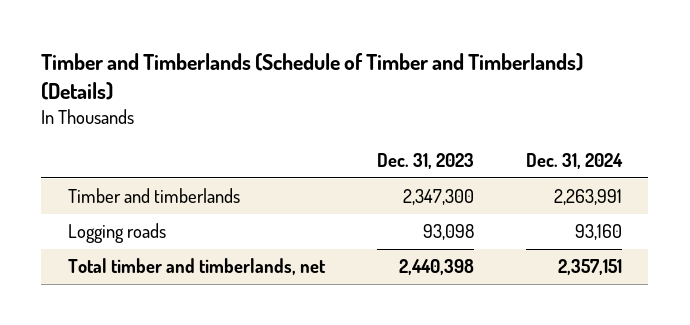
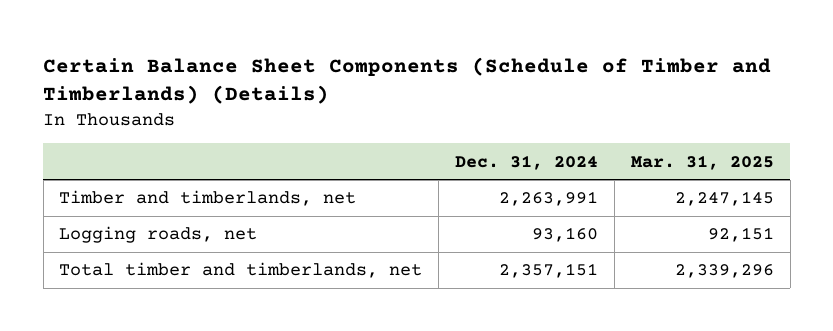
- Timber and Timberlands (Schedule of Timber and Timberlands) (Details)
+ Certain Balance Sheet Components (Schedule of Timber and Timberlands) (Details)
- | Dec. 31, 2023 | Dec. 31, 2024
+ | Dec. 31, 2024 | Mar. 31, 2025
- Timber and timberlands | 2,347,300 | 2,263,991
- Logging roads | 93,098 | 93,160
+ Timber and timberlands, net | 2,263,991 | 2,247,145
+ Logging roads, net | 93,160 | 92,151

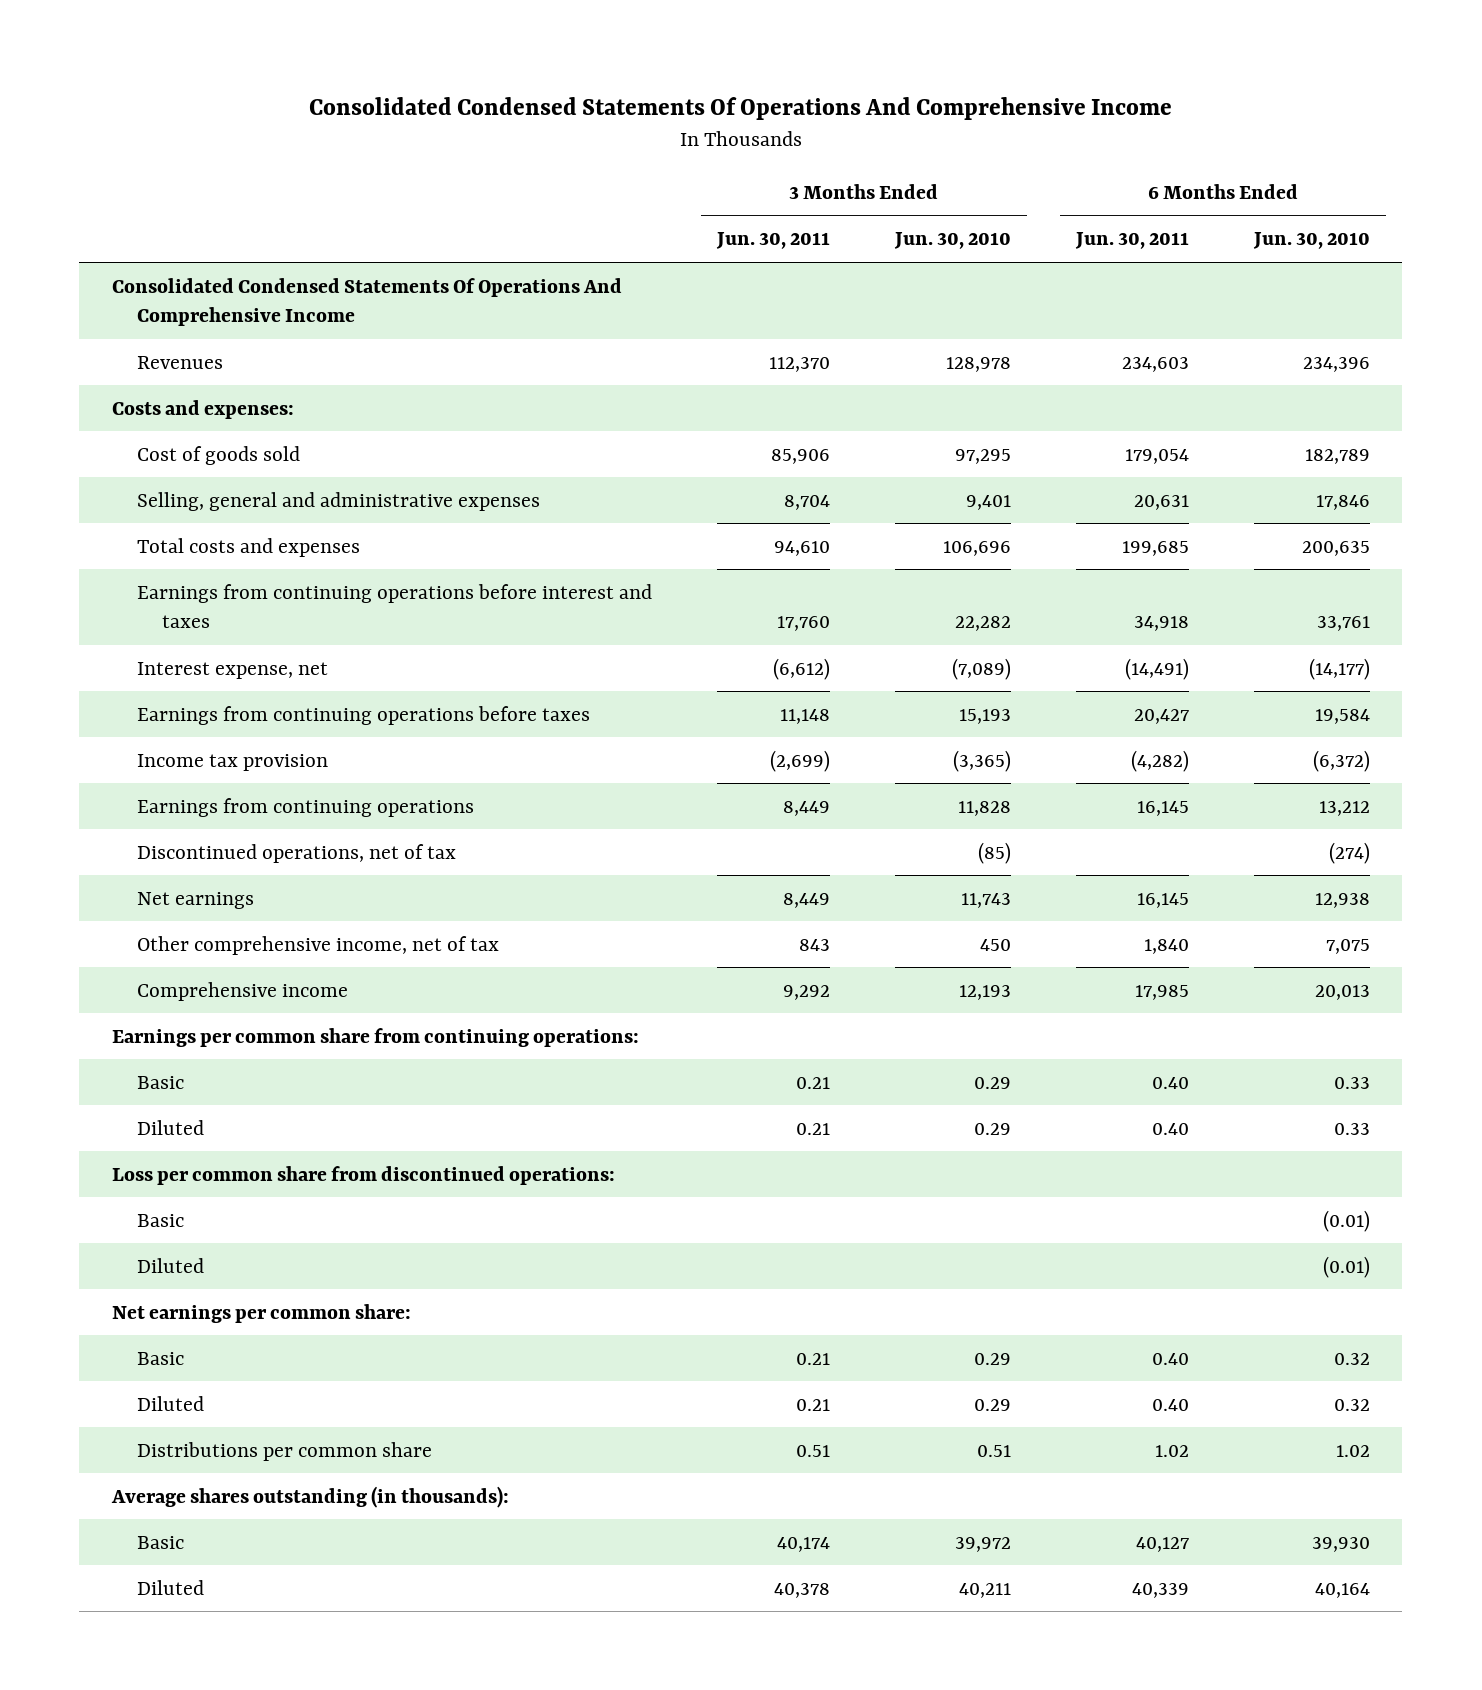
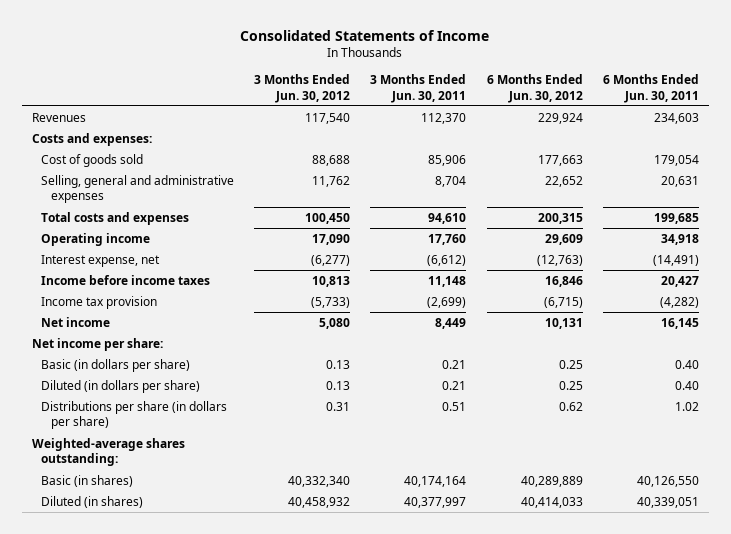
- Consolidated Condensed Statements Of Operations And Comprehensive Income
+ Consolidated Statements of Income
- | 3 Months Ended Jun. 30, 2011 | 3 Months Ended Jun. 30, 2010 | 6 Months Ended Jun. 30, 2011 | 6 Months Ended Jun. 30, 2010
+ | 3 Months Ended Jun. 30, 2012 | 3 Months Ended Jun. 30, 2011 | 6 Months Ended Jun. 30, 2012 | 6 Months Ended Jun. 30, 2011
- Consolidated Condensed Statements Of Operations And Comprehensive Income
- Earnings from continuing operations before interest and taxes | 17,760 | 22,282 | 34,918 | 33,761
+ Operating income | 17,090 | 17,760 | 29,609 | 34,918
- Earnings from continuing operations before taxes | 11,148 | 15,193 | 20,427 | 19,584
+ Income before income taxes | 10,813 | 11,148 | 16,846 | 20,427
- Earnings from continuing operations | 8,449 | 11,828 | 16,145 | 13,212
- Discontinued operations, net of tax | | (85) | | (274)
- Net earnings | 8,449 | 11,743 | 16,145 | 12,938
- Other comprehensive income, net of tax | 843 | 450 | 1,840 | 7,075
- Comprehensive income | 9,292 | 12,193 | 17,985 | 20,013
- Earnings per common share from continuing operations:
- Basic | 0.21 | 0.29 | 0.40 | 0.33
- Diluted | 0.21 | 0.29 | 0.40 | 0.33
- Loss per common share from discontinued operations:
- Basic | | | | (0.01)
- Diluted | | | | (0.01)
- Net earnings per common share:
- Basic | 0.21 | 0.29 | 0.40 | 0.32
- Diluted | 0.21 | 0.29 | 0.40 | 0.32
- Distributions per common share | 0.51 | 0.51 | 1.02 | 1.02
- Average shares outstanding (in thousands):
- Basic | 40,174 | 39,972 | 40,127 | 39,930
- Diluted | 40,378 | 40,211 | 40,339 | 40,164
+ Net income | 5,080 | 8,449 | 10,131 | 16,145
+ Net income per share:
+ Basic (in dollars per share) | 0.13 | 0.21 | 0.25 | 0.40
+ Diluted (in dollars per share) | 0.13 | 0.21 | 0.25 | 0.40
+ Distributions per share (in dollars per share) | 0.31 | 0.51 | 0.62 | 1.02
+ Weighted-average shares outstanding:
+ Basic (in shares) | 40,332,340 | 40,174,164 | 40,289,889 | 40,126,550
+ Diluted (in shares) | 40,458,932 | 40,377,997 | 40,414,033 | 40,339,051

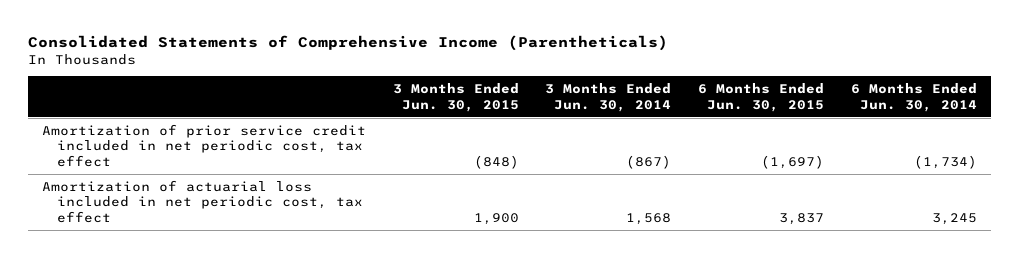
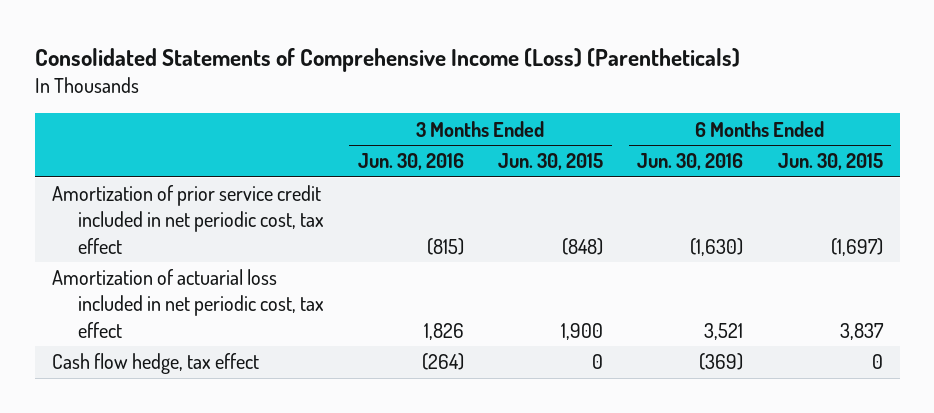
- Consolidated Statements of Comprehensive Income (Parentheticals)
+ Consolidated Statements of Comprehensive Income (Loss) (Parentheticals)
- | 3 Months Ended Jun. 30, 2015 | 3 Months Ended Jun. 30, 2014 | 6 Months Ended Jun. 30, 2015 | 6 Months Ended Jun. 30, 2014
+ | 3 Months Ended Jun. 30, 2016 | 3 Months Ended Jun. 30, 2015 | 6 Months Ended Jun. 30, 2016 | 6 Months Ended Jun. 30, 2015
+ Cash flow hedge, tax effect | (264) | 0 | (369) | 0

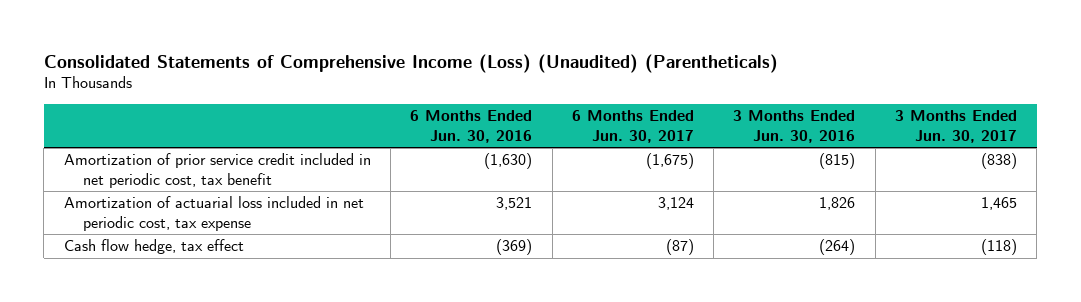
- Consolidated Statements of Comprehensive Income (Loss) (Parentheticals)
+ Consolidated Statements of Comprehensive Income (Loss) (Unaudited) (Parentheticals)
- | 3 Months Ended Jun. 30, 2016 | 3 Months Ended Jun. 30, 2015 | 6 Months Ended Jun. 30, 2016 | 6 Months Ended Jun. 30, 2015
+ | 6 Months Ended Jun. 30, 2016 | 6 Months Ended Jun. 30, 2017 | 3 Months Ended Jun. 30, 2016 | 3 Months Ended Jun. 30, 2017
- Amortization of prior service credit included in net periodic cost, tax effect | (815) | (848) | (1,630) | (1,697)
- Amortization of actuarial loss included in net periodic cost, tax effect | 1,826 | 1,900 | 3,521 | 3,837
+ Amortization of prior service credit included in net periodic cost, tax benefit | (1,630) | (1,675) | (815) | (838)
+ Amortization of actuarial loss included in net periodic cost, tax expense | 3,521 | 3,124 | 1,826 | 1,465

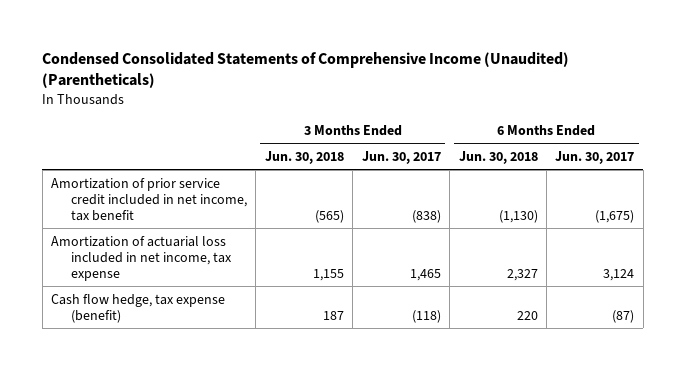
- Consolidated Statements of Comprehensive Income (Loss) (Unaudited) (Parentheticals)
+ Condensed Consolidated Statements of Comprehensive Income (Unaudited) (Parentheticals)
- | 6 Months Ended Jun. 30, 2016 | 6 Months Ended Jun. 30, 2017 | 3 Months Ended Jun. 30, 2016 | 3 Months Ended Jun. 30, 2017
+ | 3 Months Ended Jun. 30, 2018 | 3 Months Ended Jun. 30, 2017 | 6 Months Ended Jun. 30, 2018 | 6 Months Ended Jun. 30, 2017
- Amortization of prior service credit included in net periodic cost, tax benefit | (1,630) | (1,675) | (815) | (838)
- Amortization of actuarial loss included in net periodic cost, tax expense | 3,521 | 3,124 | 1,826 | 1,465
- Cash flow hedge, tax effect | (369) | (87) | (264) | (118)
+ Amortization of prior service credit included in net income, tax benefit | (565) | (838) | (1,130) | (1,675)
+ Amortization of actuarial loss included in net income, tax expense | 1,155 | 1,465 | 2,327 | 3,124
+ Cash flow hedge, tax expense (benefit) | 187 | (118) | 220 | (87)

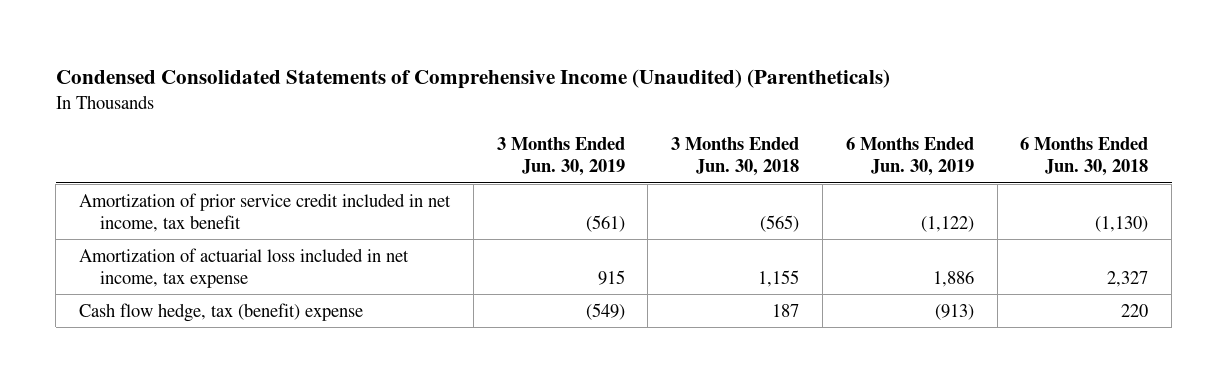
- | 3 Months Ended Jun. 30, 2018 | 3 Months Ended Jun. 30, 2017 | 6 Months Ended Jun. 30, 2018 | 6 Months Ended Jun. 30, 2017
+ | 3 Months Ended Jun. 30, 2019 | 3 Months Ended Jun. 30, 2018 | 6 Months Ended Jun. 30, 2019 | 6 Months Ended Jun. 30, 2018
- Cash flow hedge, tax expense (benefit) | 187 | (118) | 220 | (87)
+ Cash flow hedge, tax (benefit) expense | (549) | 187 | (913) | 220

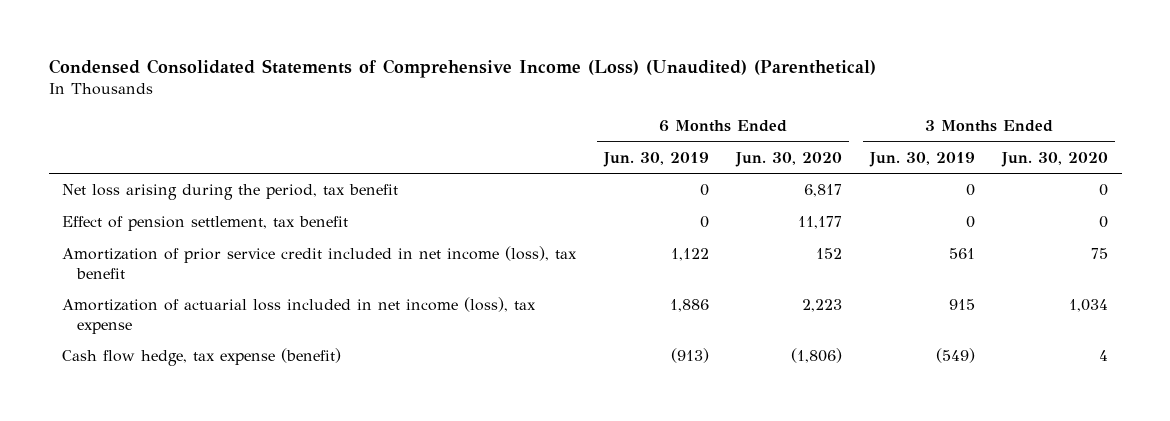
- Condensed Consolidated Statements of Comprehensive Income (Unaudited) (Parentheticals)
+ Condensed Consolidated Statements of Comprehensive Income (Loss) (Unaudited) (Parenthetical)
- | 3 Months Ended Jun. 30, 2019 | 3 Months Ended Jun. 30, 2018 | 6 Months Ended Jun. 30, 2019 | 6 Months Ended Jun. 30, 2018
+ | 6 Months Ended Jun. 30, 2019 | 6 Months Ended Jun. 30, 2020 | 3 Months Ended Jun. 30, 2019 | 3 Months Ended Jun. 30, 2020
- Amortization of prior service credit included in net income, tax benefit | (561) | (565) | (1,122) | (1,130)
- Amortization of actuarial loss included in net income, tax expense | 915 | 1,155 | 1,886 | 2,327
- Cash flow hedge, tax (benefit) expense | (549) | 187 | (913) | 220
+ Net loss arising during the period, tax benefit | 0 | 6,817 | 0 | 0
+ Effect of pension settlement, tax benefit | 0 | 11,177 | 0 | 0
+ Amortization of prior service credit included in net income (loss), tax benefit | 1,122 | 152 | 561 | 75
+ Amortization of actuarial loss included in net income (loss), tax expense | 1,886 | 2,223 | 915 | 1,034
+ Cash flow hedge, tax expense (benefit) | (913) | (1,806) | (549) | 4

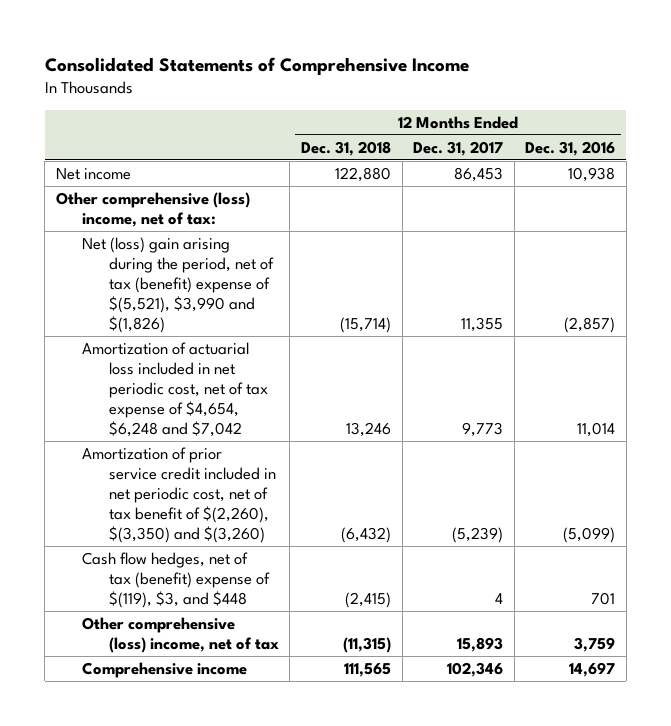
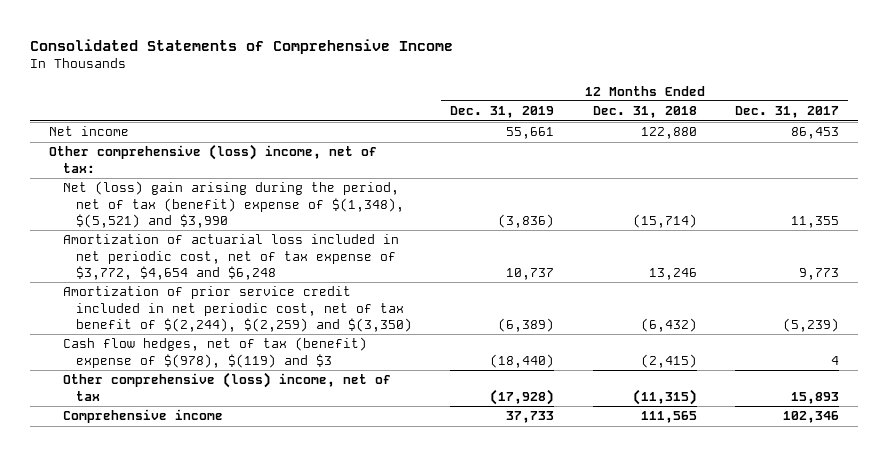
- | 12 Months Ended Dec. 31, 2018 | 12 Months Ended Dec. 31, 2017 | 12 Months Ended Dec. 31, 2016
+ | 12 Months Ended Dec. 31, 2019 | 12 Months Ended Dec. 31, 2018 | 12 Months Ended Dec. 31, 2017
- Net (loss) gain arising during the period, net of tax (benefit) expense of $(5,521), $3,990 and $(1,826) | (15,714) | 11,355 | (2,857)
- Amortization of actuarial loss included in net periodic cost, net of tax expense of $4,654, $6,248 and $7,042 | 13,246 | 9,773 | 11,014
- Amortization of prior service credit included in net periodic cost, net of tax benefit of $(2,260), $(3,350) and $(3,260) | (6,432) | (5,239) | (5,099)
- Cash flow hedges, net of tax (benefit) expense of $(119), $3, and $448 | (2,415) | 4 | 701
+ Net (loss) gain arising during the period, net of tax (benefit) expense of $(1,348), $(5,521) and $3,990 | (3,836) | (15,714) | 11,355
+ Amortization of actuarial loss included in net periodic cost, net of tax expense of $3,772, $4,654 and $6,248 | 10,737 | 13,246 | 9,773
+ Amortization of prior service credit included in net periodic cost, net of tax benefit of $(2,244), $(2,259) and $(3,350) | (6,389) | (6,432) | (5,239)
+ Cash flow hedges, net of tax (benefit) expense of $(978), $(119) and $3 | (18,440) | (2,415) | 4

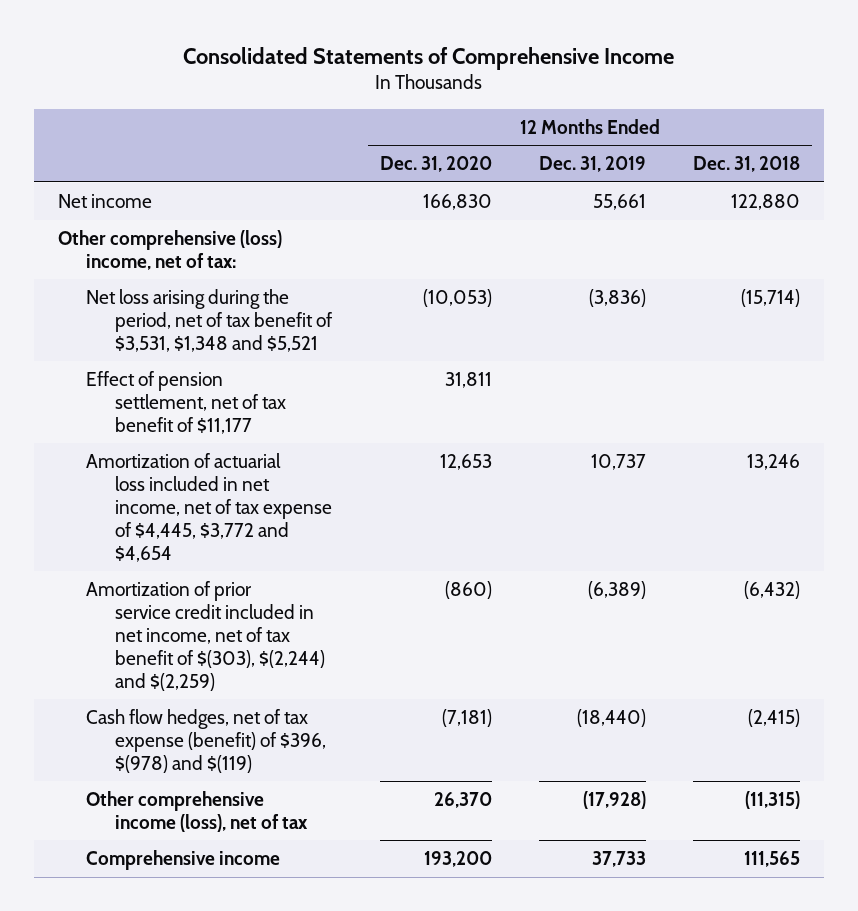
- | 12 Months Ended Dec. 31, 2019 | 12 Months Ended Dec. 31, 2018 | 12 Months Ended Dec. 31, 2017
+ | 12 Months Ended Dec. 31, 2020 | 12 Months Ended Dec. 31, 2019 | 12 Months Ended Dec. 31, 2018
- Net (loss) gain arising during the period, net of tax (benefit) expense of $(1,348), $(5,521) and $3,990 | (3,836) | (15,714) | 11,355
- Amortization of actuarial loss included in net periodic cost, net of tax expense of $3,772, $4,654 and $6,248 | 10,737 | 13,246 | 9,773
- Amortization of prior service credit included in net periodic cost, net of tax benefit of $(2,244), $(2,259) and $(3,350) | (6,389) | (6,432) | (5,239)
- Cash flow hedges, net of tax (benefit) expense of $(978), $(119) and $3 | (18,440) | (2,415) | 4
- Other comprehensive (loss) income, net of tax | (17,928) | (11,315) | 15,893
+ Net loss arising during the period, net of tax benefit of $3,531, $1,348 and $5,521 | (10,053) | (3,836) | (15,714)
+ Effect of pension settlement, net of tax benefit of $11,177 | 31,811 | |
+ Amortization of actuarial loss included in net income, net of tax expense of $4,445, $3,772 and $4,654 | 12,653 | 10,737 | 13,246
+ Amortization of prior service credit included in net income, net of tax benefit of $(303), $(2,244) and $(2,259) | (860) | (6,389) | (6,432)
+ Cash flow hedges, net of tax expense (benefit) of $396, $(978) and $(119) | (7,181) | (18,440) | (2,415)
+ Other comprehensive income (loss), net of tax | 26,370 | (17,928) | (11,315)

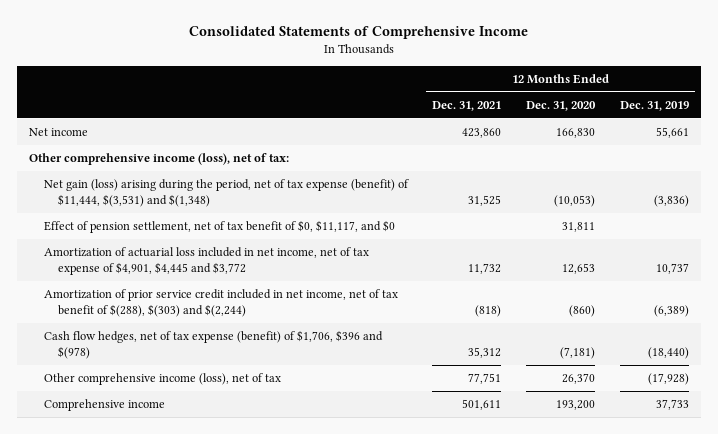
- | 12 Months Ended Dec. 31, 2020 | 12 Months Ended Dec. 31, 2019 | 12 Months Ended Dec. 31, 2018
+ | 12 Months Ended Dec. 31, 2021 | 12 Months Ended Dec. 31, 2020 | 12 Months Ended Dec. 31, 2019
- Other comprehensive (loss) income, net of tax:
- Net loss arising during the period, net of tax benefit of $3,531, $1,348 and $5,521 | (10,053) | (3,836) | (15,714)
- Effect of pension settlement, net of tax benefit of $11,177 | 31,811 | |
- Amortization of actuarial loss included in net income, net of tax expense of $4,445, $3,772 and $4,654 | 12,653 | 10,737 | 13,246
- Amortization of prior service credit included in net income, net of tax benefit of $(303), $(2,244) and $(2,259) | (860) | (6,389) | (6,432)
- Cash flow hedges, net of tax expense (benefit) of $396, $(978) and $(119) | (7,181) | (18,440) | (2,415)
+ Other comprehensive income (loss), net of tax:
+ Net gain (loss) arising during the period, net of tax expense (benefit) of $11,444, $(3,531) and $(1,348) | 31,525 | (10,053) | (3,836)
+ Effect of pension settlement, net of tax benefit of $0, $11,117, and $0 | | 31,811 |
+ Amortization of actuarial loss included in net income, net of tax expense of $4,901, $4,445 and $3,772 | 11,732 | 12,653 | 10,737
+ Amortization of prior service credit included in net income, net of tax benefit of $(288), $(303) and $(2,244) | (818) | (860) | (6,389)
+ Cash flow hedges, net of tax expense (benefit) of $1,706, $396 and $(978) | 35,312 | (7,181) | (18,440)

